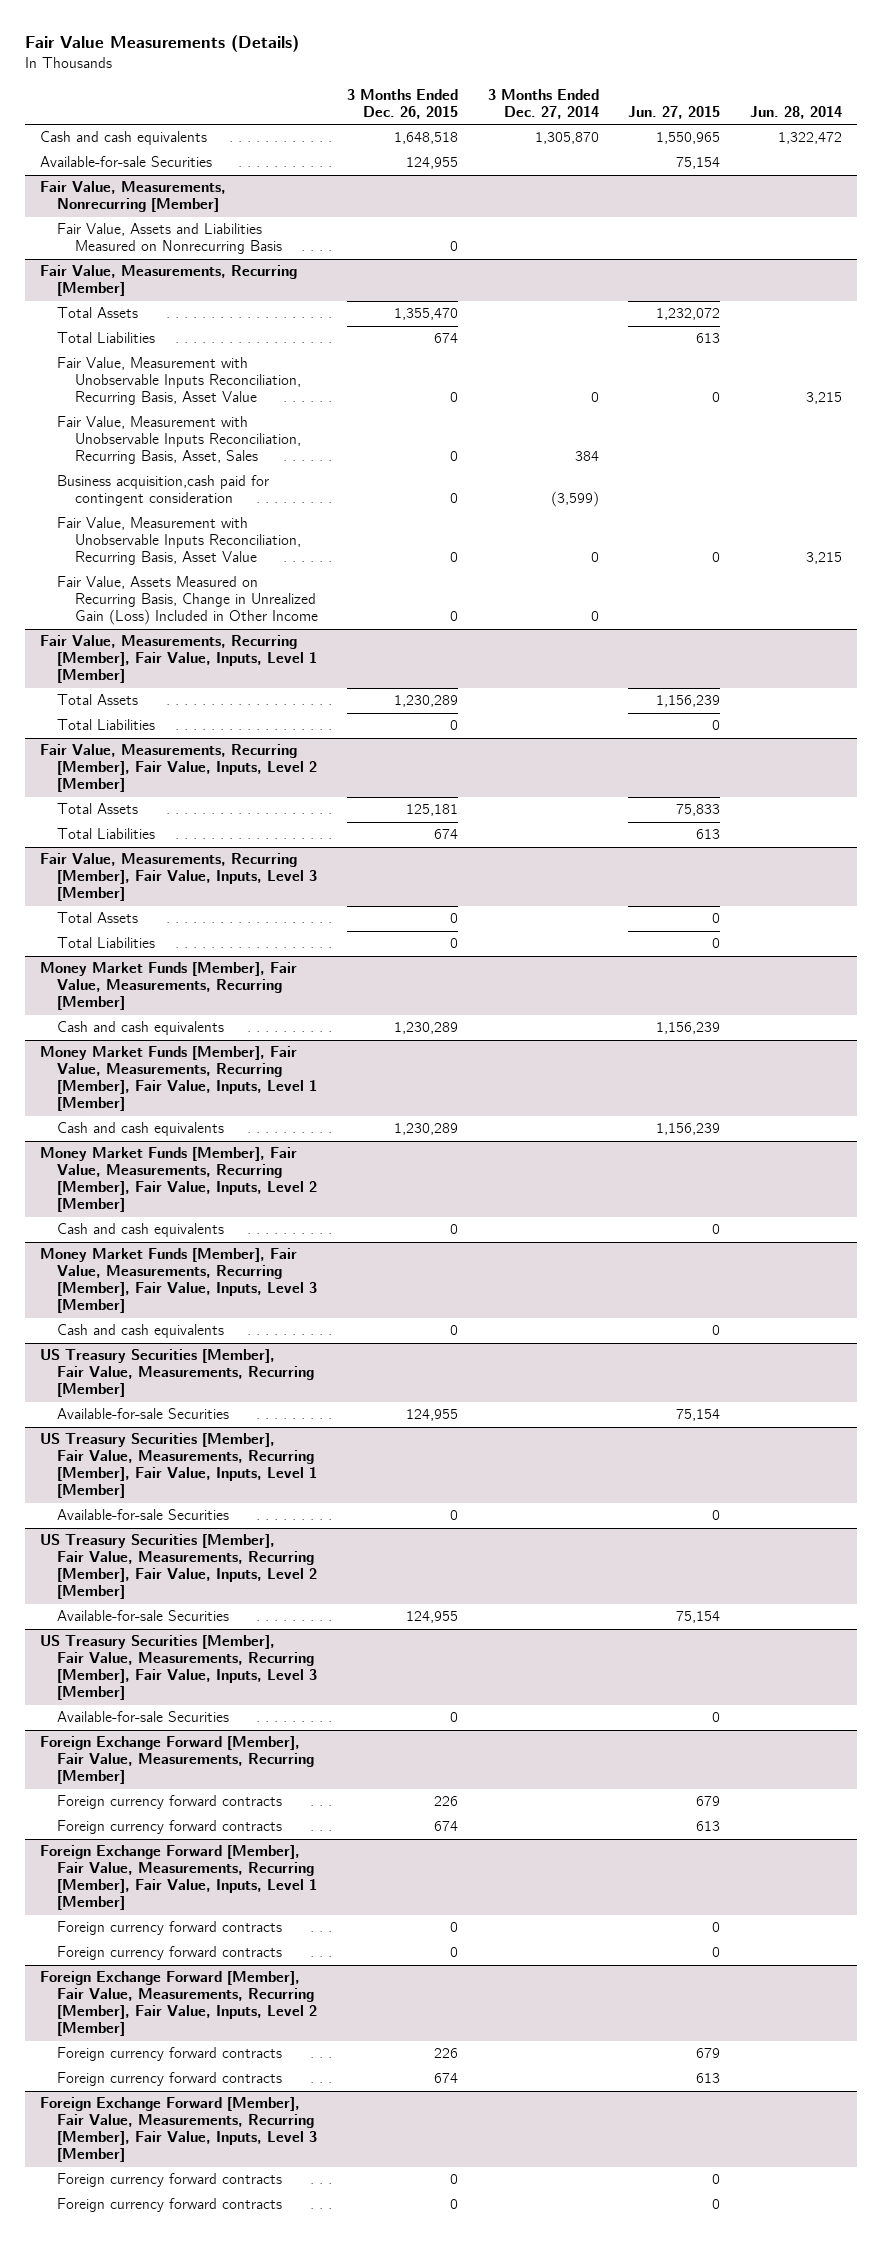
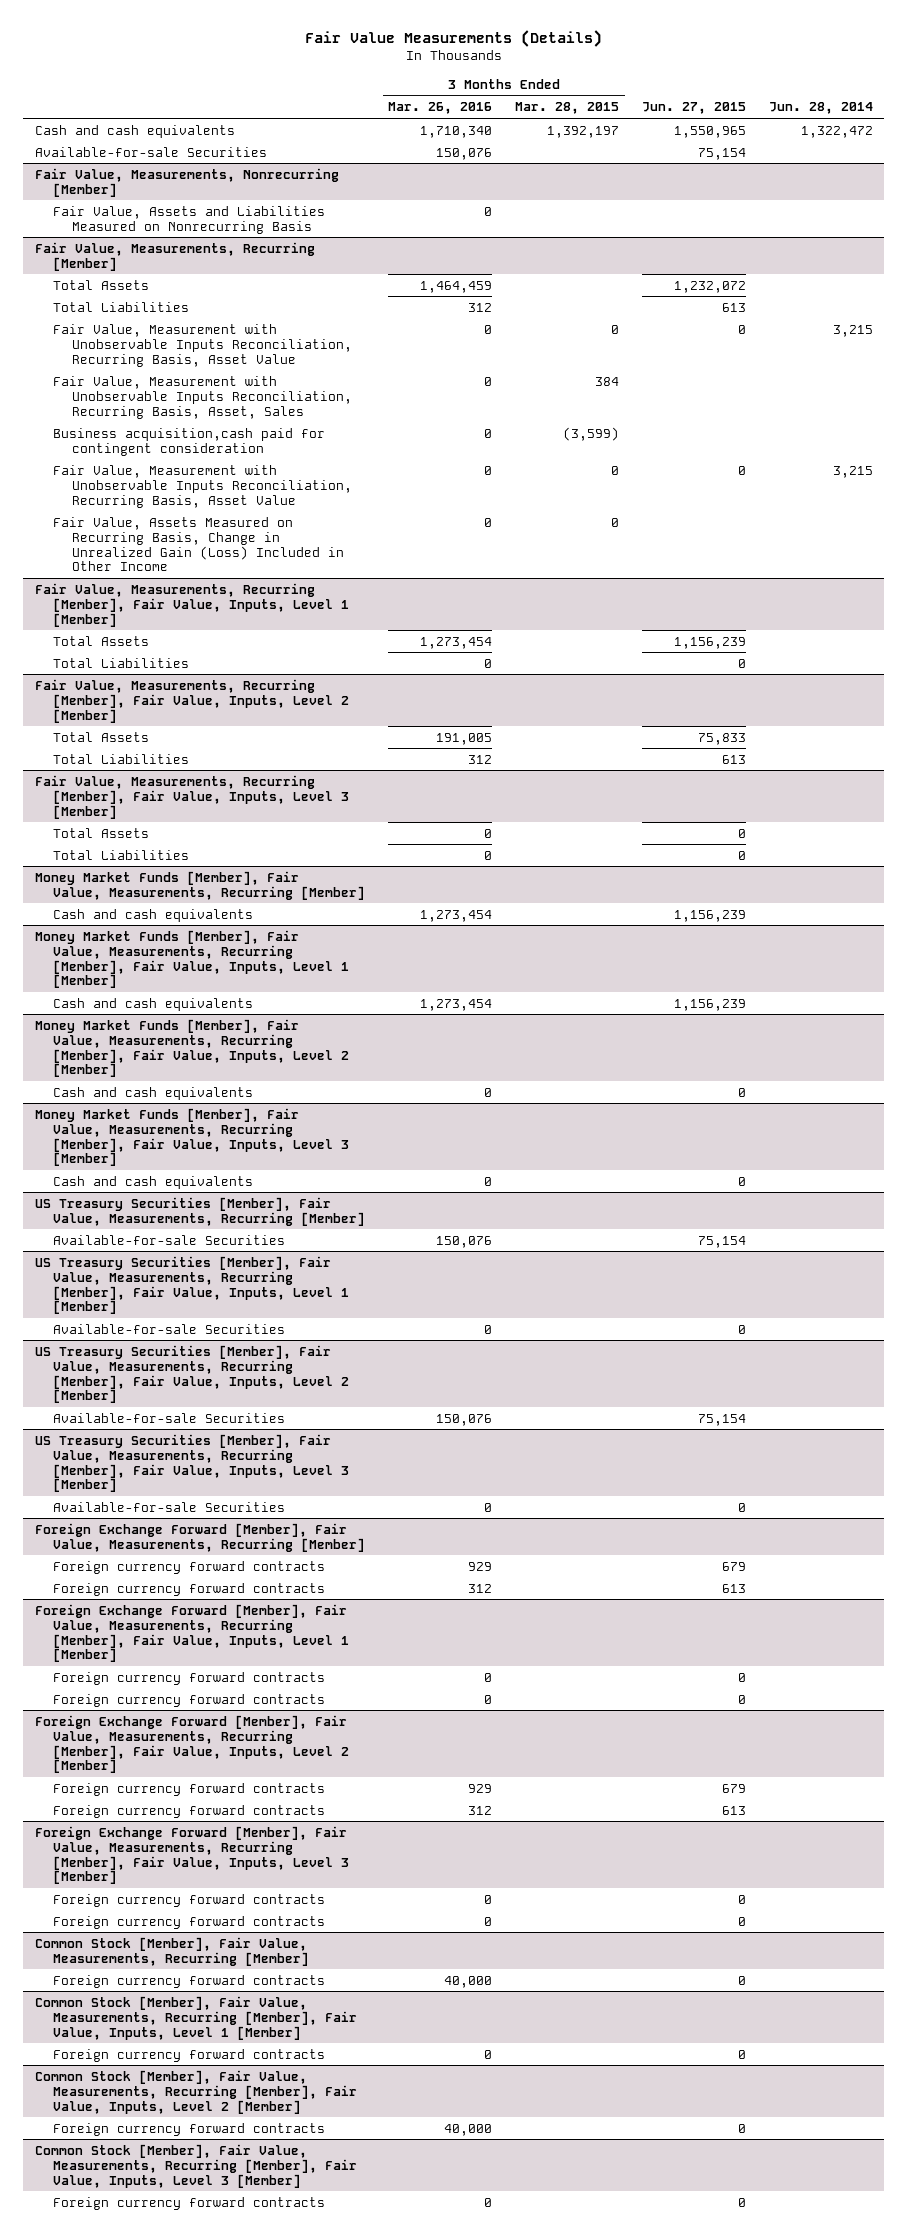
- | 3 Months Ended Dec. 26, 2015 | 3 Months Ended Dec. 27, 2014 | Jun. 27, 2015 | Jun. 28, 2014
+ | 3 Months Ended Mar. 26, 2016 | 3 Months Ended Mar. 28, 2015 | Jun. 27, 2015 | Jun. 28, 2014
+ Common Stock [Member], Fair Value, Measurements, Recurring [Member]
+ Foreign currency forward contracts | 40,000 | | 0 |
+ Common Stock [Member], Fair Value, Measurements, Recurring [Member], Fair Value, Inputs, Level 1 [Member]
+ Foreign currency forward contracts | 0 | | 0 |
+ Common Stock [Member], Fair Value, Measurements, Recurring [Member], Fair Value, Inputs, Level 2 [Member]
+ Foreign currency forward contracts | 40,000 | | 0 |
+ Common Stock [Member], Fair Value, Measurements, Recurring [Member], Fair Value, Inputs, Level 3 [Member]
+ Foreign currency forward contracts | 0 | | 0 |

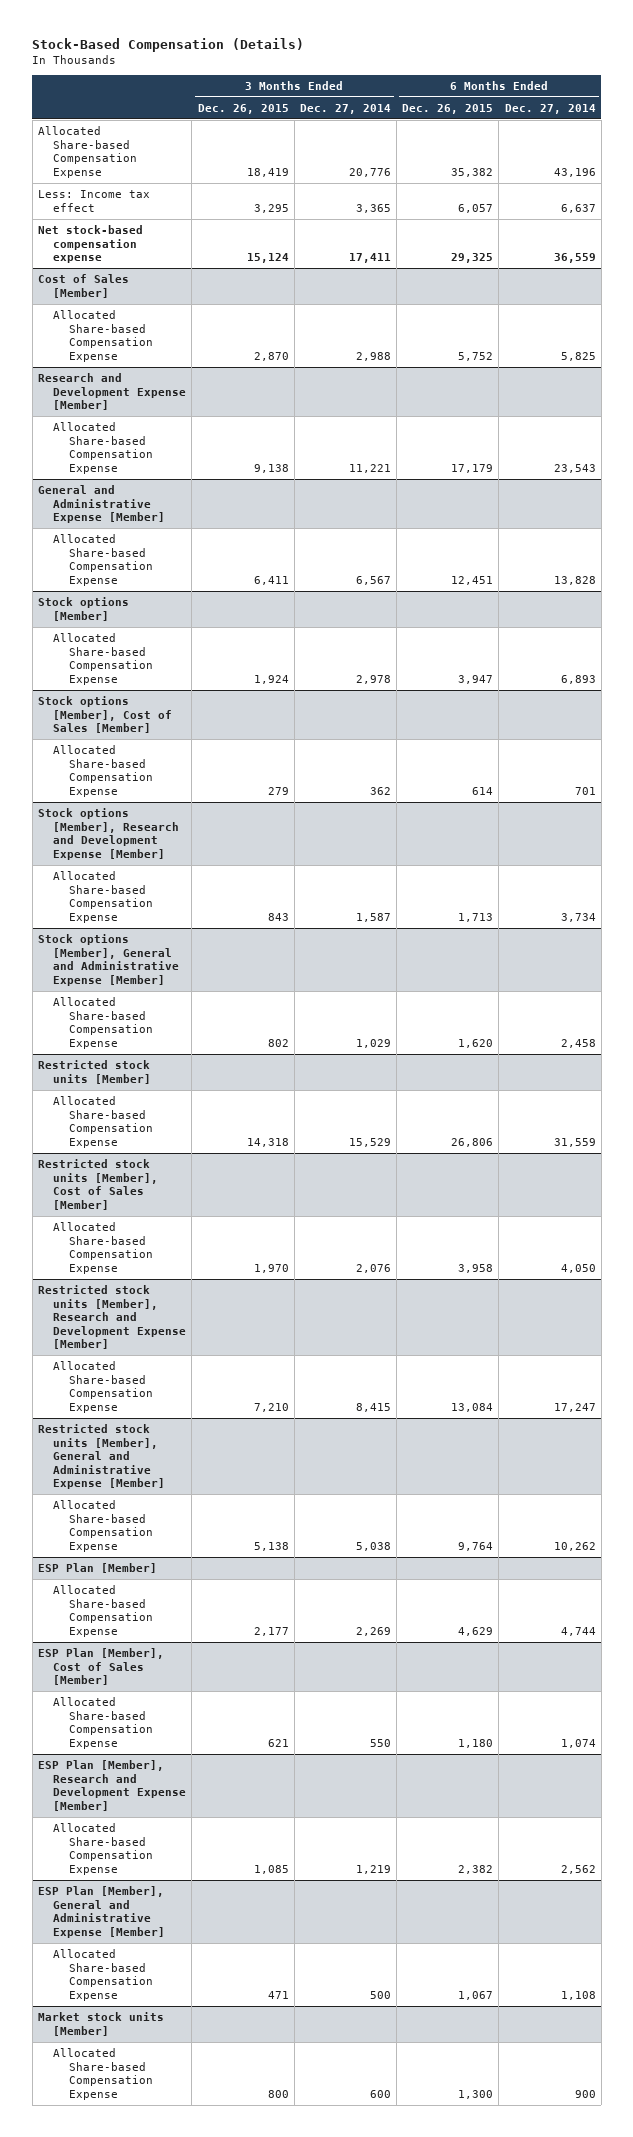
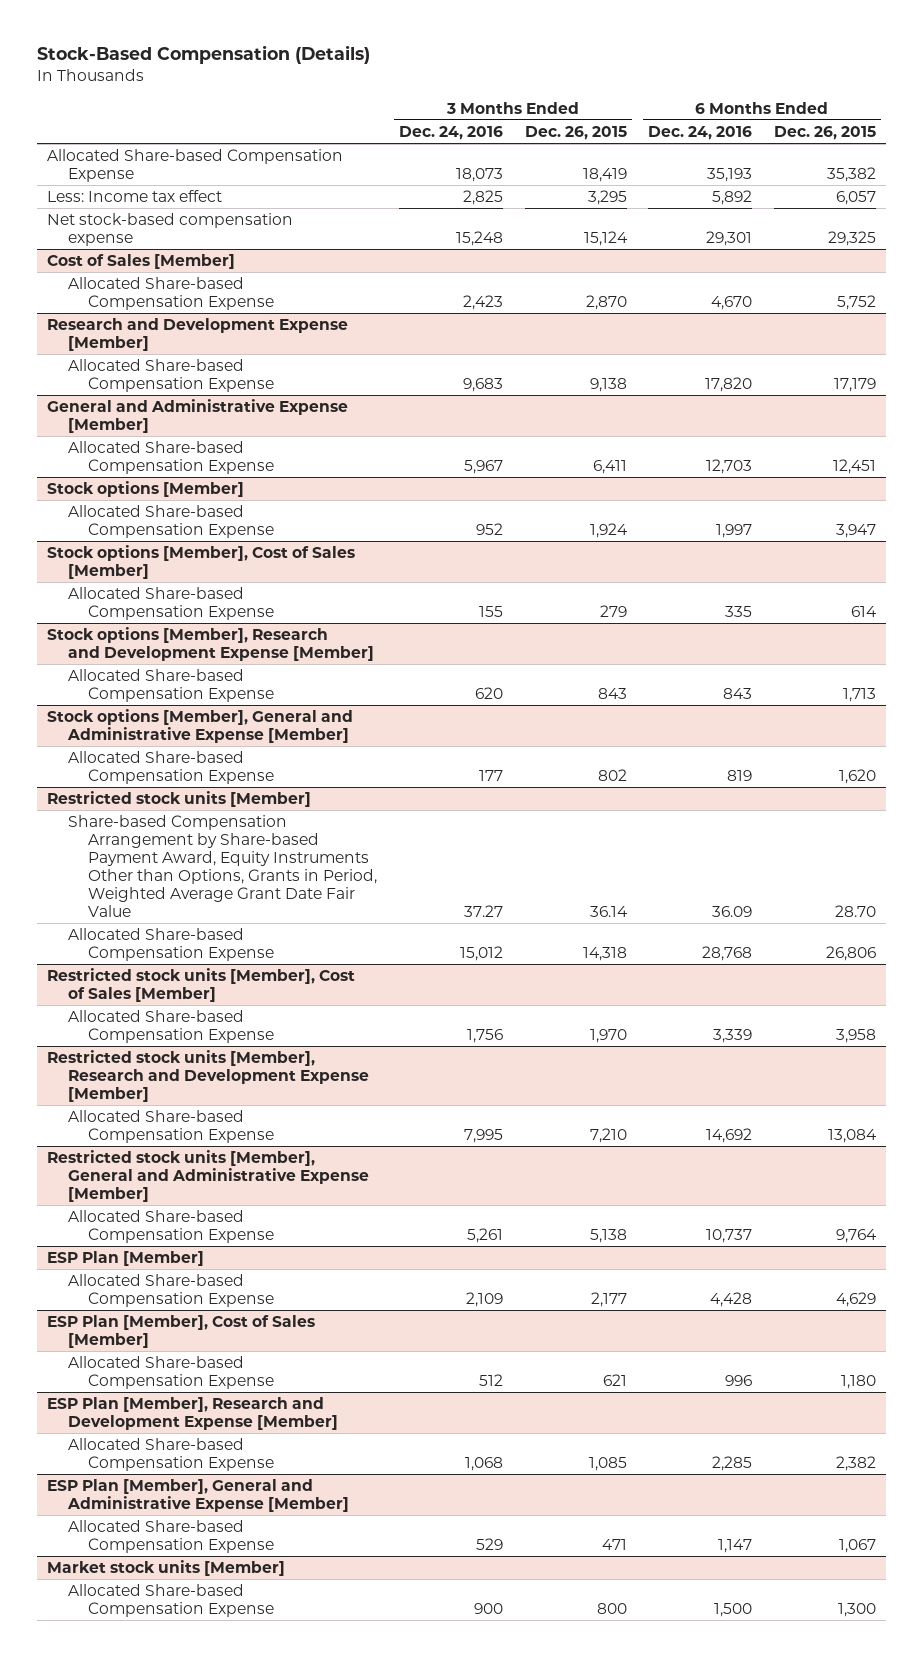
- | 3 Months Ended Dec. 26, 2015 | 3 Months Ended Dec. 27, 2014 | 6 Months Ended Dec. 26, 2015 | 6 Months Ended Dec. 27, 2014
+ | 3 Months Ended Dec. 24, 2016 | 3 Months Ended Dec. 26, 2015 | 6 Months Ended Dec. 24, 2016 | 6 Months Ended Dec. 26, 2015
@ Restricted stock units [Member]
+ Share-based Compensation Arrangement by Share-based Payment Award, Equity Instruments Other than Options, Grants in Period, Weighted Average Grant Date Fair Value | 37.27 | 36.14 | 36.09 | 28.70

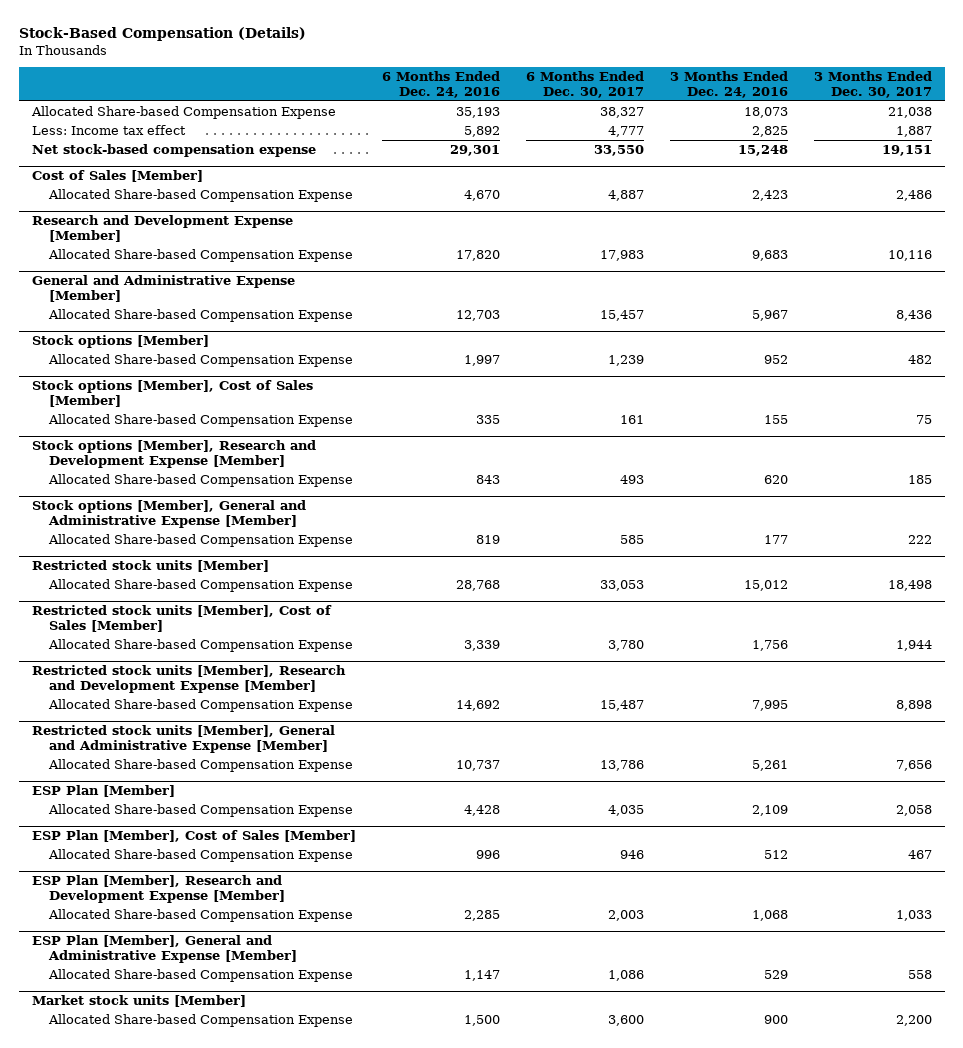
- | 3 Months Ended Dec. 24, 2016 | 3 Months Ended Dec. 26, 2015 | 6 Months Ended Dec. 24, 2016 | 6 Months Ended Dec. 26, 2015
+ | 6 Months Ended Dec. 24, 2016 | 6 Months Ended Dec. 30, 2017 | 3 Months Ended Dec. 24, 2016 | 3 Months Ended Dec. 30, 2017
@ Restricted stock units [Member]
- Share-based Compensation Arrangement by Share-based Payment Award, Equity Instruments Other than Options, Grants in Period, Weighted Average Grant Date Fair Value | 37.27 | 36.14 | 36.09 | 28.70

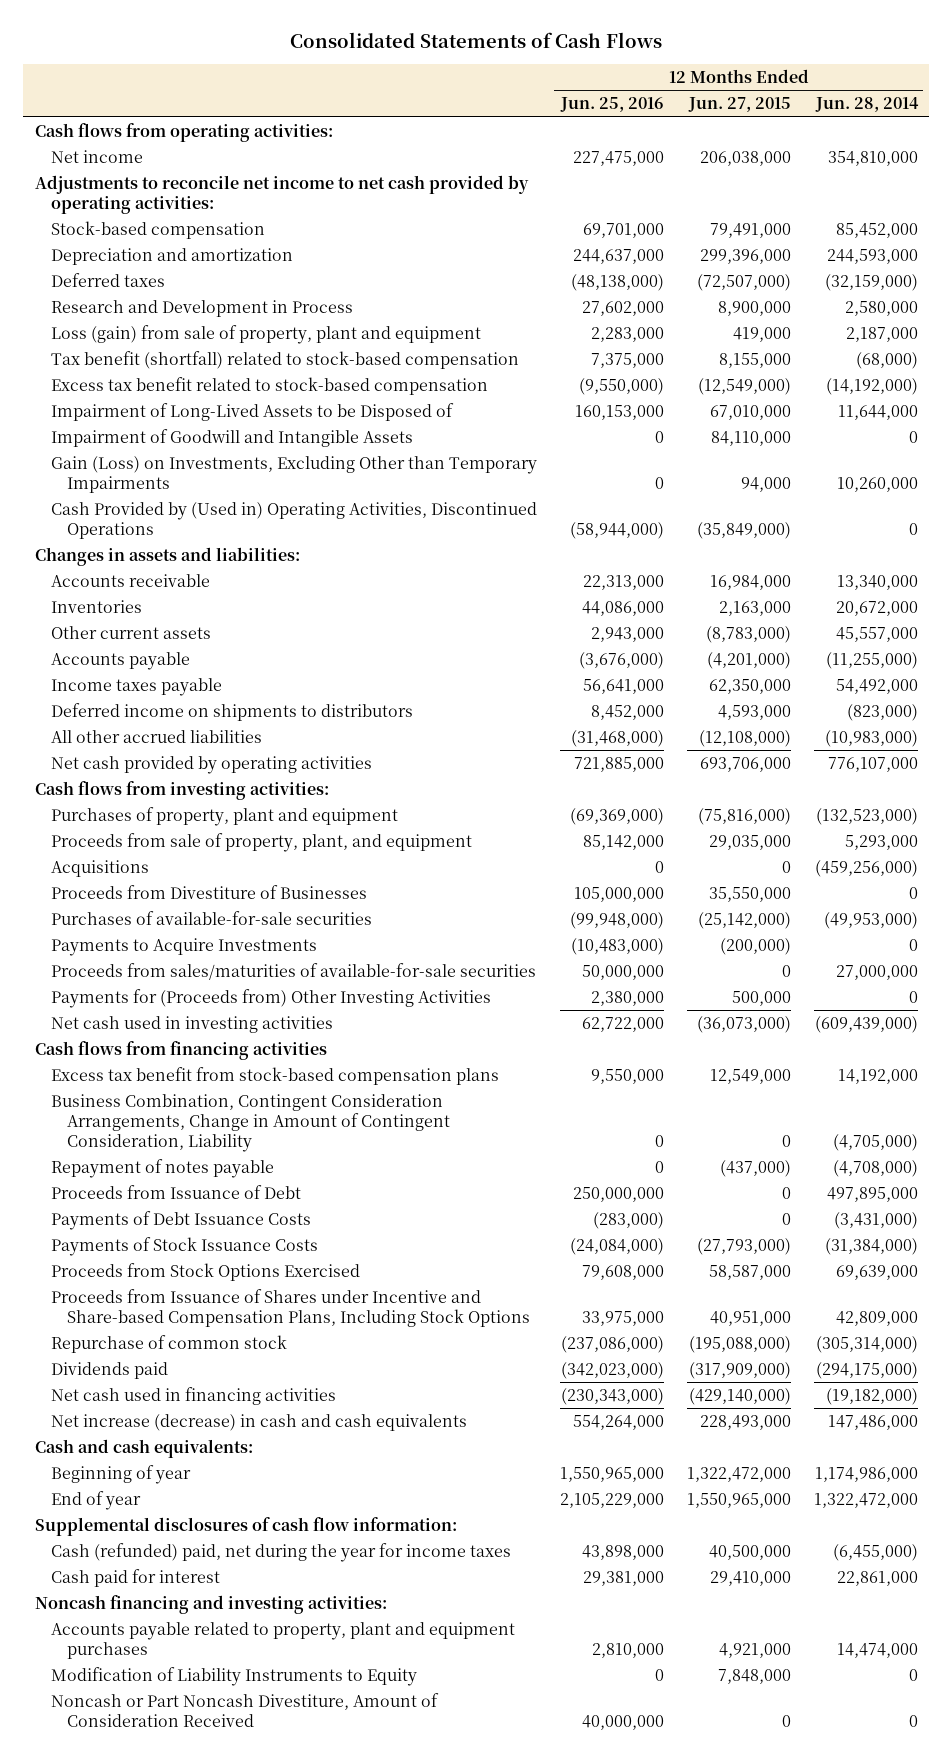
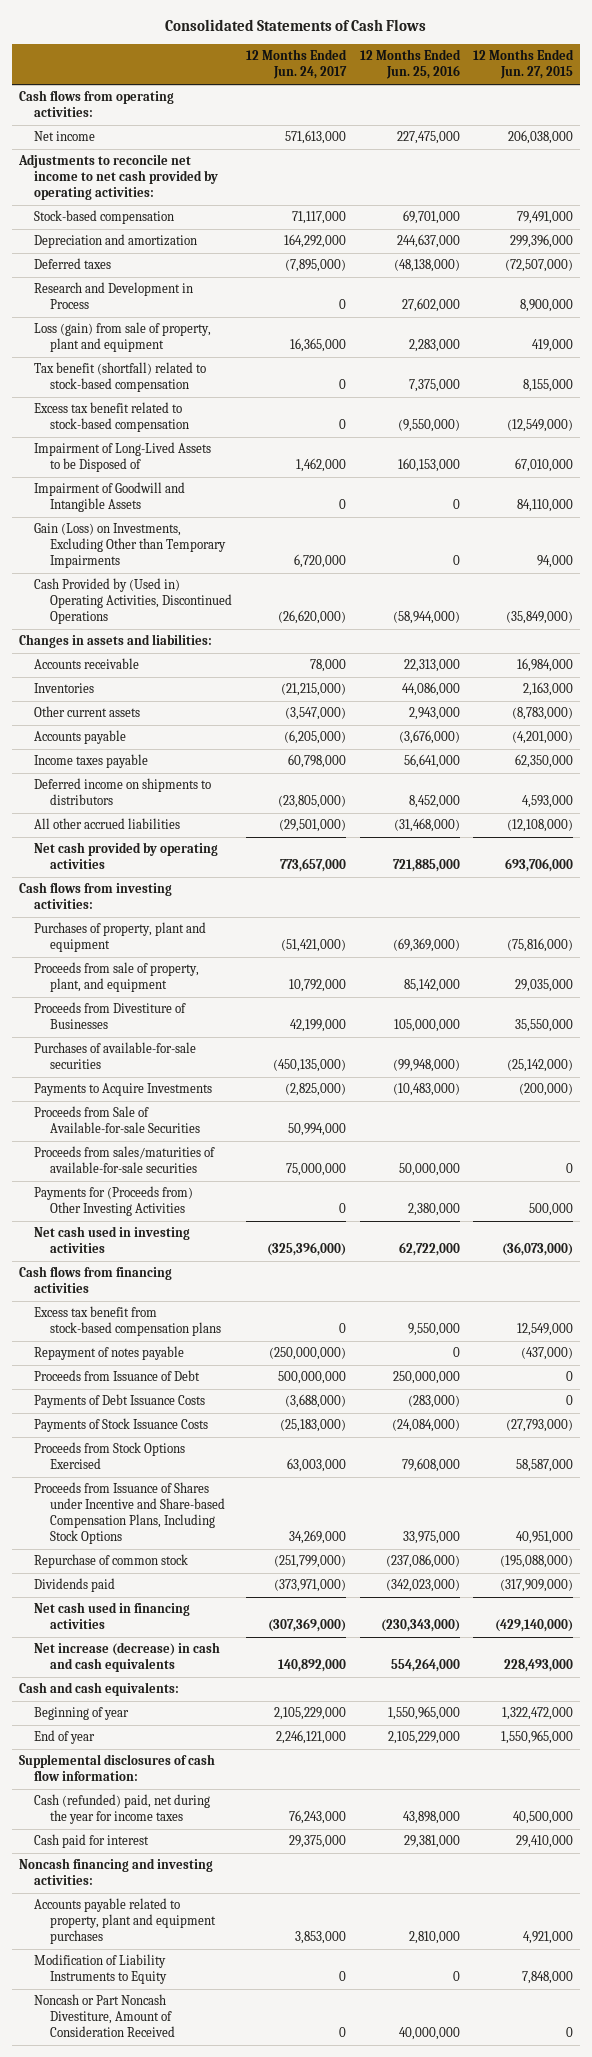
- | 12 Months Ended Jun. 25, 2016 | 12 Months Ended Jun. 27, 2015 | 12 Months Ended Jun. 28, 2014
+ | 12 Months Ended Jun. 24, 2017 | 12 Months Ended Jun. 25, 2016 | 12 Months Ended Jun. 27, 2015
- Acquisitions | 0 | 0 | (459,256,000)
+ Proceeds from Sale of Available-for-sale Securities | 50,994,000 | |
- Business Combination, Contingent Consideration Arrangements, Change in Amount of Contingent Consideration, Liability | 0 | 0 | (4,705,000)

